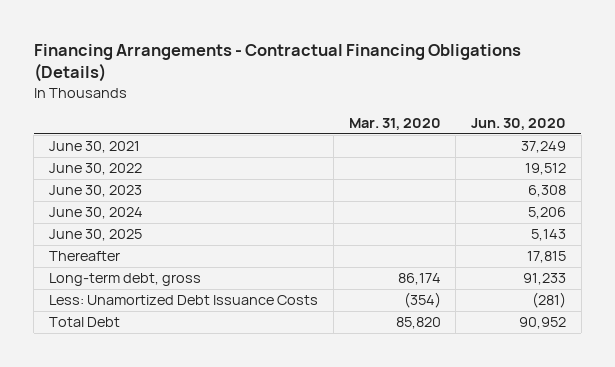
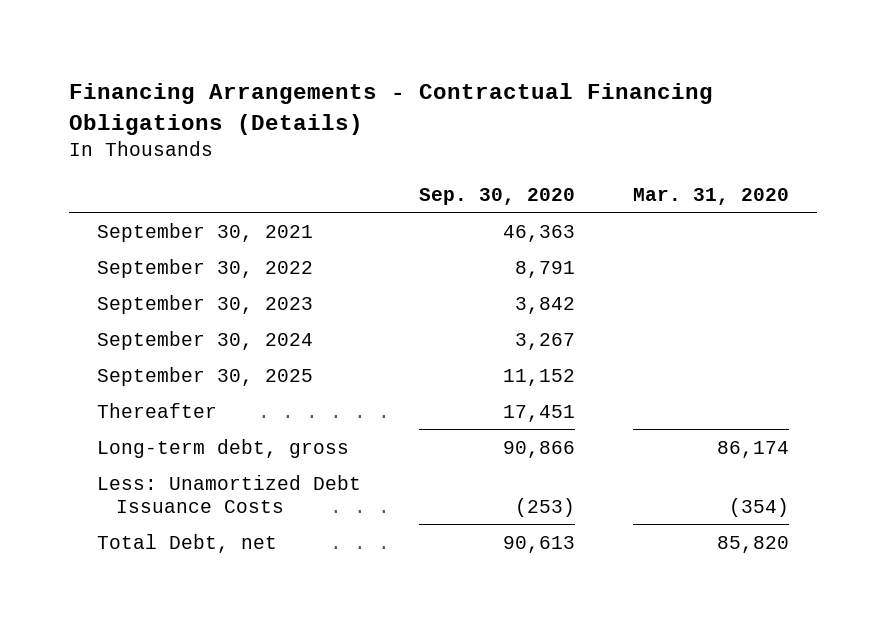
- | Mar. 31, 2020 | Jun. 30, 2020
+ | Sep. 30, 2020 | Mar. 31, 2020
- June 30, 2021 | | 37,249
- June 30, 2022 | | 19,512
- June 30, 2023 | | 6,308
- June 30, 2024 | | 5,206
- June 30, 2025 | | 5,143
+ September 30, 2021 | 46,363 |
+ September 30, 2022 | 8,791 |
+ September 30, 2023 | 3,842 |
+ September 30, 2024 | 3,267 |
+ September 30, 2025 | 11,152 |
- Total Debt | 85,820 | 90,952
+ Total Debt, net | 90,613 | 85,820

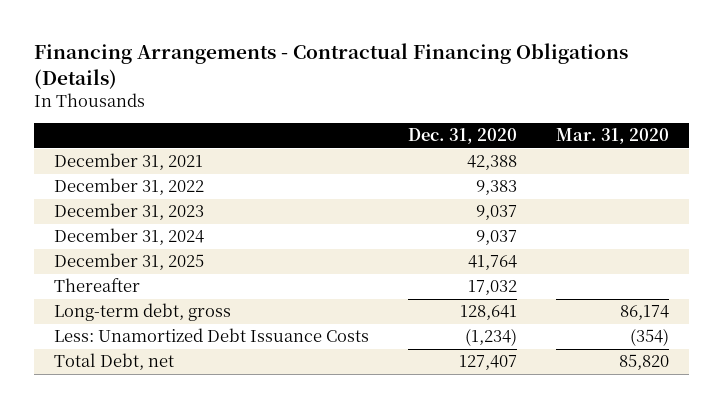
- | Sep. 30, 2020 | Mar. 31, 2020
+ | Dec. 31, 2020 | Mar. 31, 2020
- September 30, 2021 | 46,363 |
- September 30, 2022 | 8,791 |
- September 30, 2023 | 3,842 |
- September 30, 2024 | 3,267 |
- September 30, 2025 | 11,152 |
+ December 31, 2021 | 42,388 |
+ December 31, 2022 | 9,383 |
+ December 31, 2023 | 9,037 |
+ December 31, 2024 | 9,037 |
+ December 31, 2025 | 41,764 |

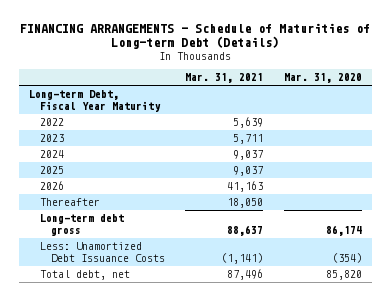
- Financing Arrangements - Contractual Financing Obligations (Details)
+ FINANCING ARRANGEMENTS - Schedule of Maturities of Long-term Debt (Details)
- | Dec. 31, 2020 | Mar. 31, 2020
+ | Mar. 31, 2021 | Mar. 31, 2020
- December 31, 2021 | 42,388 |
- December 31, 2022 | 9,383 |
- December 31, 2023 | 9,037 |
- December 31, 2024 | 9,037 |
- December 31, 2025 | 41,764 |
+ Long-term Debt, Fiscal Year Maturity
+ 2022 | 5,639 |
+ 2023 | 5,711 |
+ 2024 | 9,037 |
+ 2025 | 9,037 |
+ 2026 | 41,163 |
- Long-term debt, gross | 128,641 | 86,174
+ Long-term debt gross | 88,637 | 86,174
- Total Debt, net | 127,407 | 85,820
+ Total debt, net | 87,496 | 85,820

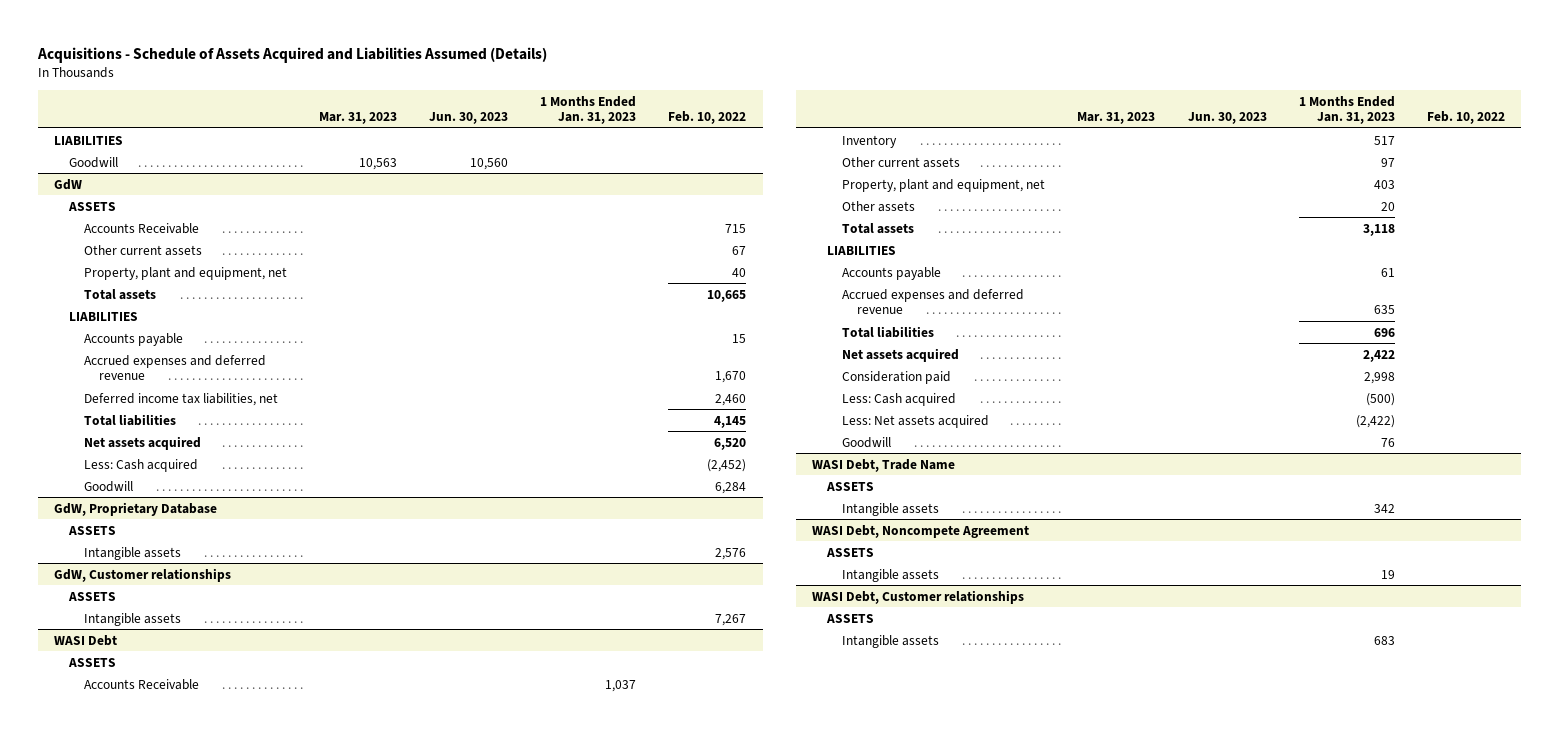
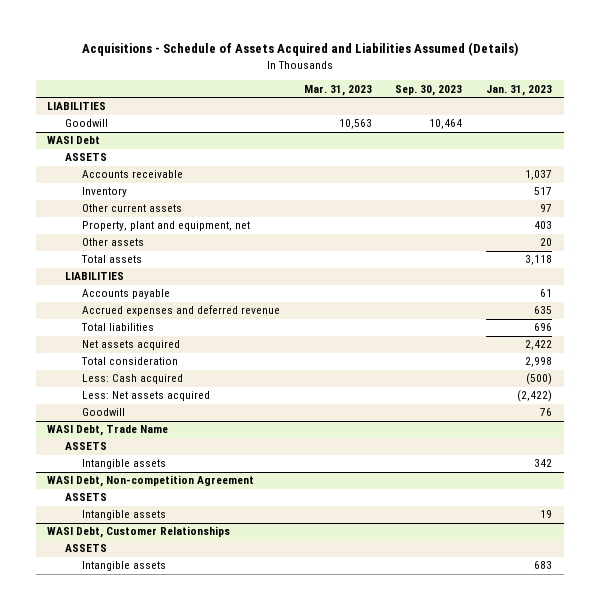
- | Mar. 31, 2023 | Jun. 30, 2023 | 1 Months Ended Jan. 31, 2023 | Feb. 10, 2022
+ | Mar. 31, 2023 | Sep. 30, 2023 | Jan. 31, 2023
- GdW
- ASSETS
- Accounts Receivable | | | | 715
- Other current assets | | | | 67
- Property, plant and equipment, net | | | | 40
- Total assets | | | | 10,665
- LIABILITIES
- Accounts payable | | | | 15
- Accrued expenses and deferred revenue | | | | 1,670
- Deferred income tax liabilities, net | | | | 2,460
- Total liabilities | | | | 4,145
- Net assets acquired | | | | 6,520
- Less: Cash acquired | | | | (2,452)
- Goodwill | | | | 6,284
- GdW, Proprietary Database
- ASSETS
- Intangible assets | | | | 2,576
- GdW, Customer relationships
- ASSETS
- Intangible assets | | | | 7,267
@ WASI Debt
- Accounts Receivable | | | 1,037 |
+ Accounts receivable | | | 1,037
- Consideration paid | | | 2,998 |
+ Total consideration | | | 2,998
- WASI Debt, Noncompete Agreement
+ WASI Debt, Non-competition Agreement
- WASI Debt, Customer relationships
+ WASI Debt, Customer Relationships

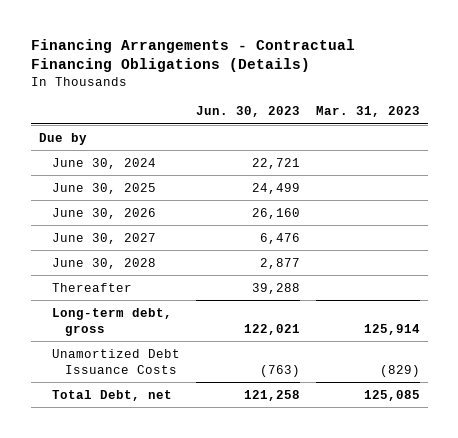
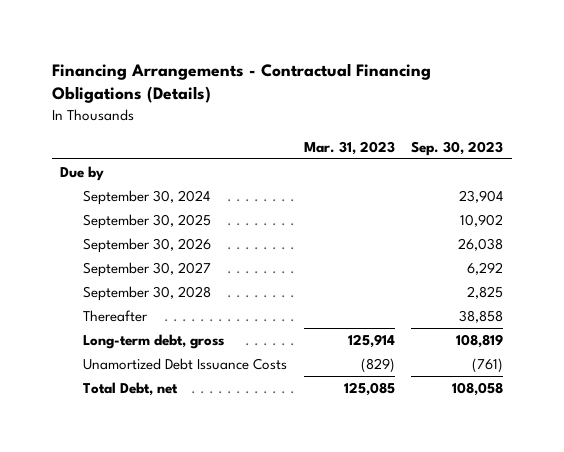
- | Jun. 30, 2023 | Mar. 31, 2023
+ | Mar. 31, 2023 | Sep. 30, 2023
- June 30, 2024 | 22,721 |
- June 30, 2025 | 24,499 |
- June 30, 2026 | 26,160 |
- June 30, 2027 | 6,476 |
- June 30, 2028 | 2,877 |
+ September 30, 2024 | | 23,904
+ September 30, 2025 | | 10,902
+ September 30, 2026 | | 26,038
+ September 30, 2027 | | 6,292
+ September 30, 2028 | | 2,825

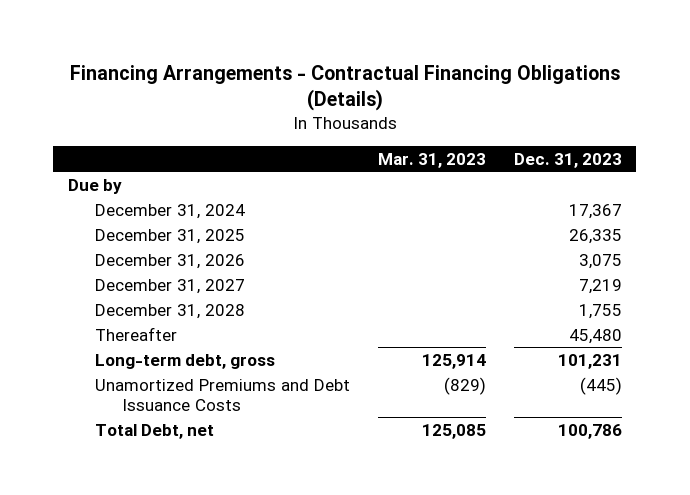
- | Mar. 31, 2023 | Sep. 30, 2023
+ | Mar. 31, 2023 | Dec. 31, 2023
- September 30, 2024 | | 23,904
- September 30, 2025 | | 10,902
- September 30, 2026 | | 26,038
- September 30, 2027 | | 6,292
- September 30, 2028 | | 2,825
+ December 31, 2024 | | 17,367
+ December 31, 2025 | | 26,335
+ December 31, 2026 | | 3,075
+ December 31, 2027 | | 7,219
+ December 31, 2028 | | 1,755
- Unamortized Debt Issuance Costs | (829) | (761)
+ Unamortized Premiums and Debt Issuance Costs | (829) | (445)

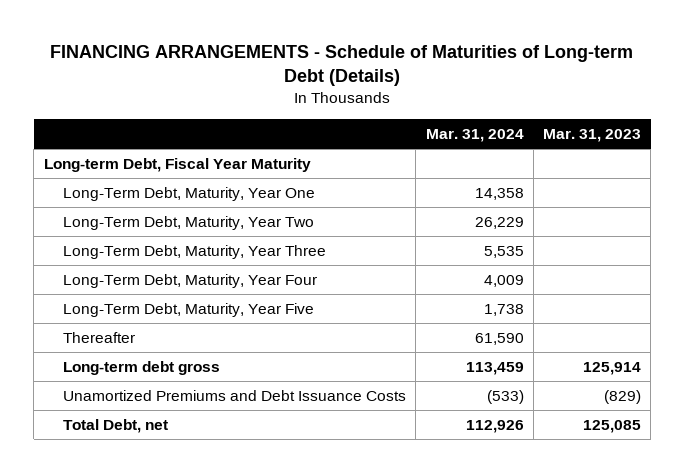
- Financing Arrangements - Contractual Financing Obligations (Details)
+ FINANCING ARRANGEMENTS - Schedule of Maturities of Long-term Debt (Details)
- | Mar. 31, 2023 | Dec. 31, 2023
+ | Mar. 31, 2024 | Mar. 31, 2023
- Due by
- December 31, 2024 | | 17,367
- December 31, 2025 | | 26,335
- December 31, 2026 | | 3,075
- December 31, 2027 | | 7,219
- December 31, 2028 | | 1,755
+ Long-term Debt, Fiscal Year Maturity
+ Long-Term Debt, Maturity, Year One | 14,358 |
+ Long-Term Debt, Maturity, Year Two | 26,229 |
+ Long-Term Debt, Maturity, Year Three | 5,535 |
+ Long-Term Debt, Maturity, Year Four | 4,009 |
+ Long-Term Debt, Maturity, Year Five | 1,738 |
- Long-term debt, gross | 125,914 | 101,231
+ Long-term debt gross | 113,459 | 125,914

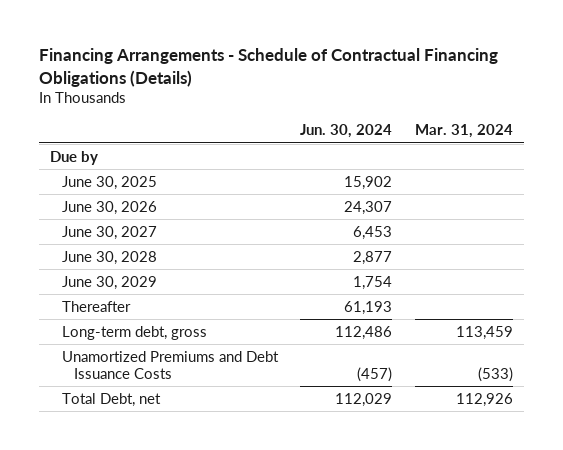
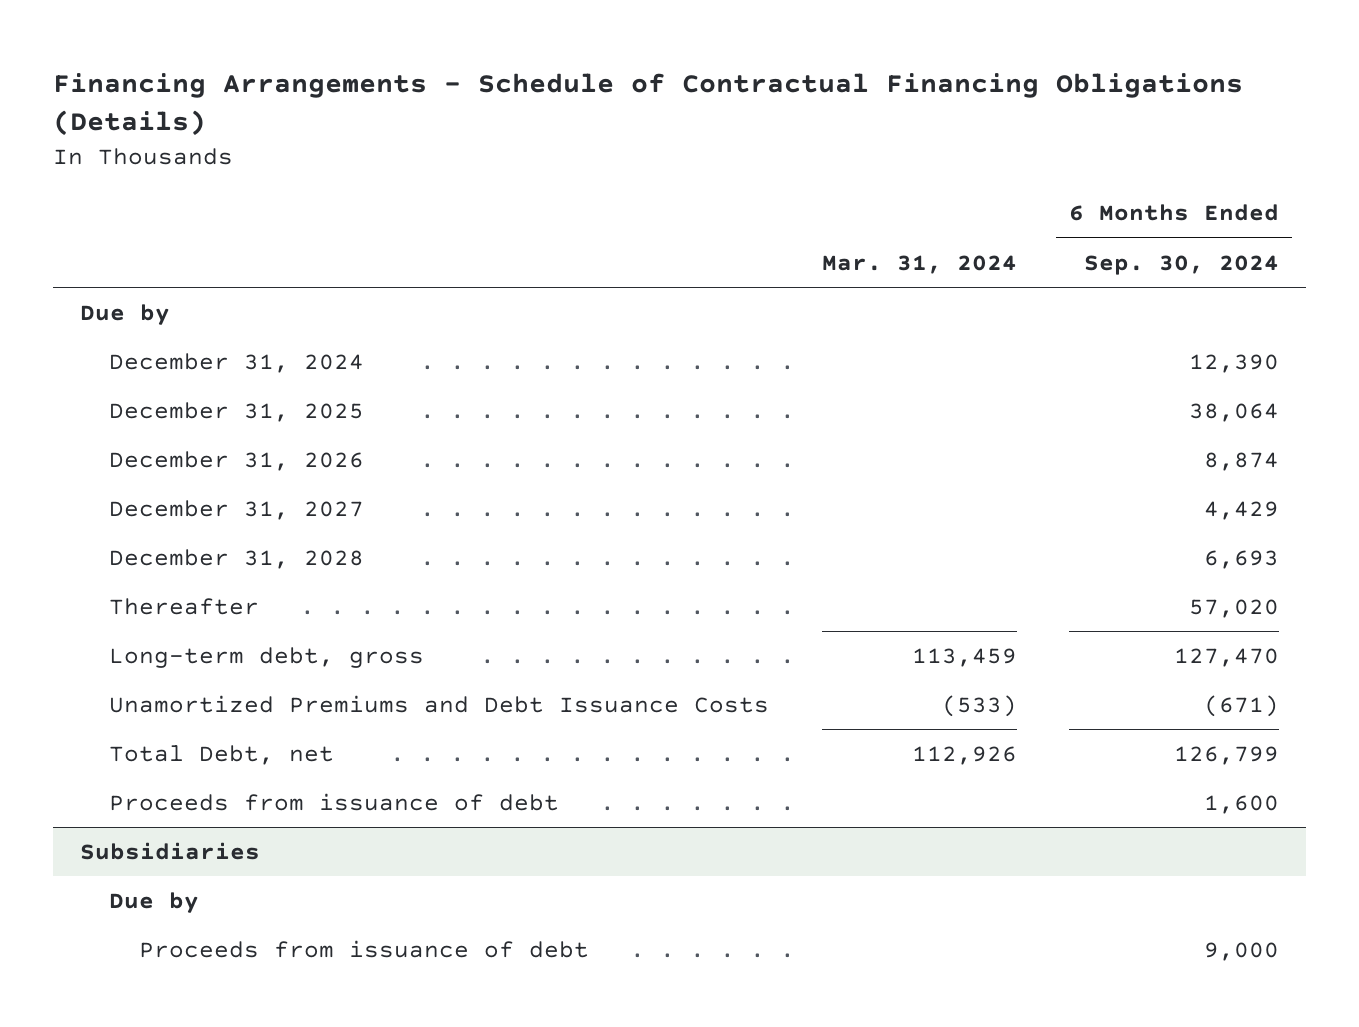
- | Jun. 30, 2024 | Mar. 31, 2024
+ | Mar. 31, 2024 | 6 Months Ended Sep. 30, 2024
- June 30, 2025 | 15,902 |
- June 30, 2026 | 24,307 |
- June 30, 2027 | 6,453 |
- June 30, 2028 | 2,877 |
- June 30, 2029 | 1,754 |
+ December 31, 2024 | | 12,390
+ December 31, 2025 | | 38,064
+ December 31, 2026 | | 8,874
+ December 31, 2027 | | 4,429
+ December 31, 2028 | | 6,693
+ Proceeds from issuance of debt | | 1,600
+ Subsidiaries
+ Due by
+ Proceeds from issuance of debt | | 9,000

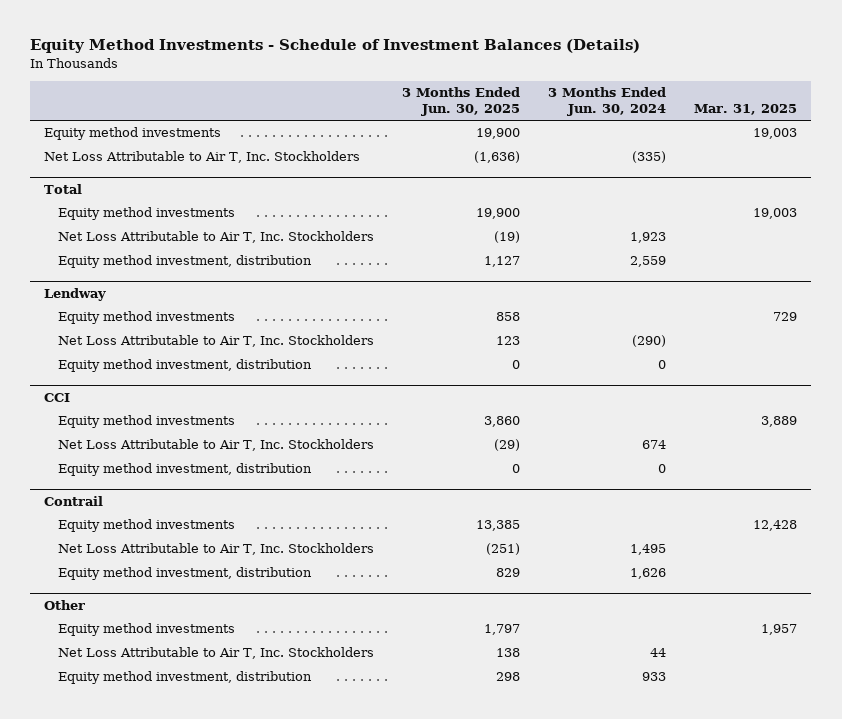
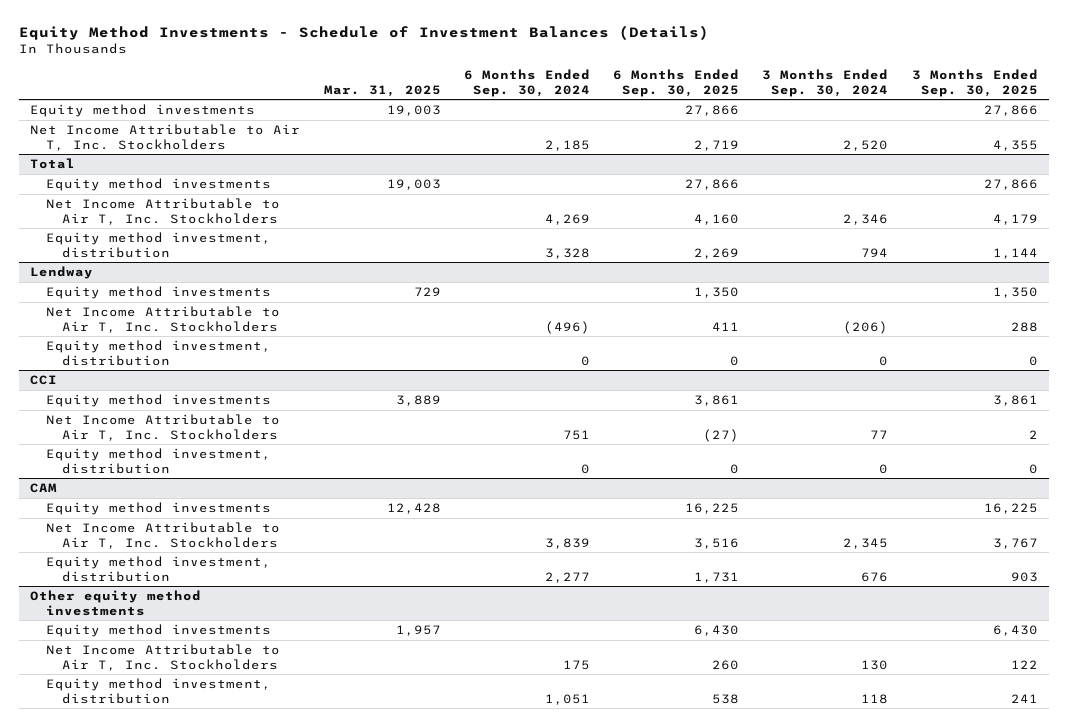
- | 3 Months Ended Jun. 30, 2025 | 3 Months Ended Jun. 30, 2024 | Mar. 31, 2025
+ | Mar. 31, 2025 | 6 Months Ended Sep. 30, 2024 | 6 Months Ended Sep. 30, 2025 | 3 Months Ended Sep. 30, 2024 | 3 Months Ended Sep. 30, 2025
- Net Loss Attributable to Air T, Inc. Stockholders | (1,636) | (335) |
+ Net Income Attributable to Air T, Inc. Stockholders | | 2,185 | 2,719 | 2,520 | 4,355
@ Total
- Net Loss Attributable to Air T, Inc. Stockholders | (19) | 1,923 |
+ Net Income Attributable to Air T, Inc. Stockholders | | 4,269 | 4,160 | 2,346 | 4,179
@ Lendway
- Net Loss Attributable to Air T, Inc. Stockholders | 123 | (290) |
+ Net Income Attributable to Air T, Inc. Stockholders | | (496) | 411 | (206) | 288
@ CCI
- Net Loss Attributable to Air T, Inc. Stockholders | (29) | 674 |
+ Net Income Attributable to Air T, Inc. Stockholders | | 751 | (27) | 77 | 2
- Contrail
+ CAM
- Net Loss Attributable to Air T, Inc. Stockholders | (251) | 1,495 |
+ Net Income Attributable to Air T, Inc. Stockholders | | 3,839 | 3,516 | 2,345 | 3,767
- Other
+ Other equity method investments
- Net Loss Attributable to Air T, Inc. Stockholders | 138 | 44 |
+ Net Income Attributable to Air T, Inc. Stockholders | | 175 | 260 | 130 | 122

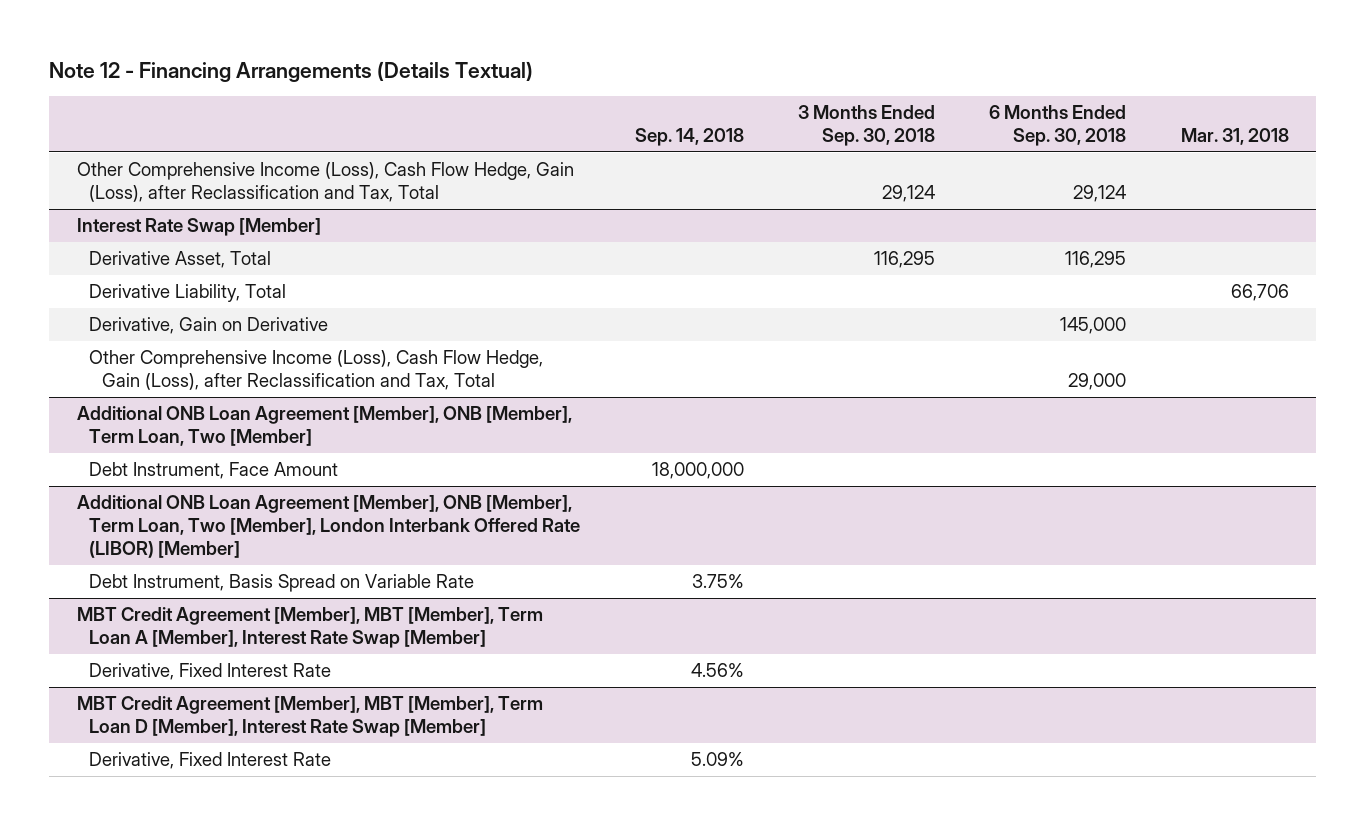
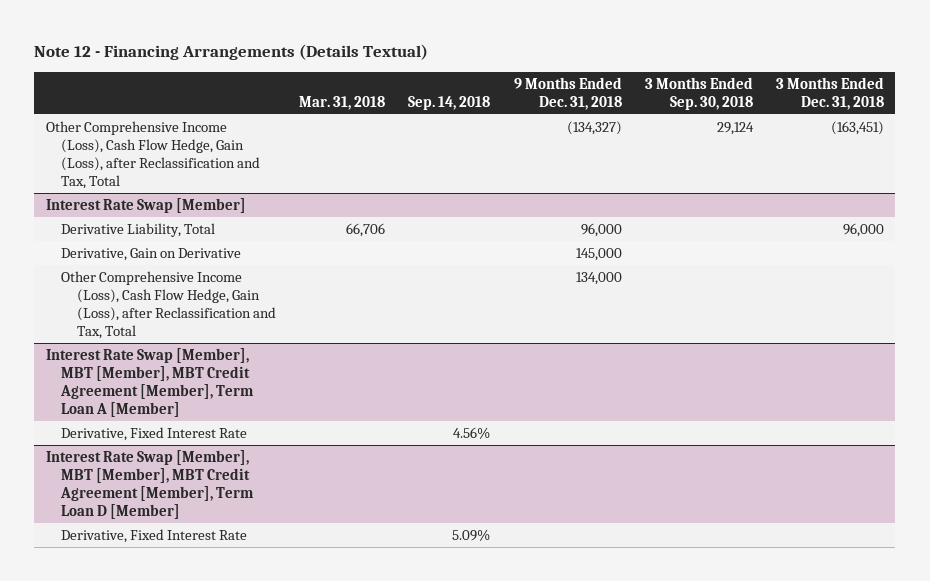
- | Sep. 14, 2018 | 3 Months Ended Sep. 30, 2018 | 6 Months Ended Sep. 30, 2018 | Mar. 31, 2018
+ | Mar. 31, 2018 | Sep. 14, 2018 | 9 Months Ended Dec. 31, 2018 | 3 Months Ended Sep. 30, 2018 | 3 Months Ended Dec. 31, 2018
@ Interest Rate Swap [Member]
- Derivative Asset, Total | | 116,295 | 116,295 |
- Additional ONB Loan Agreement [Member], ONB [Member], Term Loan, Two [Member]
- Debt Instrument, Face Amount | 18,000,000 | | |
- Additional ONB Loan Agreement [Member], ONB [Member], Term Loan, Two [Member], London Interbank Offered Rate (LIBOR) [Member]
- Debt Instrument, Basis Spread on Variable Rate | 3.75% | | |
- MBT Credit Agreement [Member], MBT [Member], Term Loan A [Member], Interest Rate Swap [Member]
+ Interest Rate Swap [Member], MBT [Member], MBT Credit Agreement [Member], Term Loan A [Member]
- MBT Credit Agreement [Member], MBT [Member], Term Loan D [Member], Interest Rate Swap [Member]
+ Interest Rate Swap [Member], MBT [Member], MBT Credit Agreement [Member], Term Loan D [Member]

